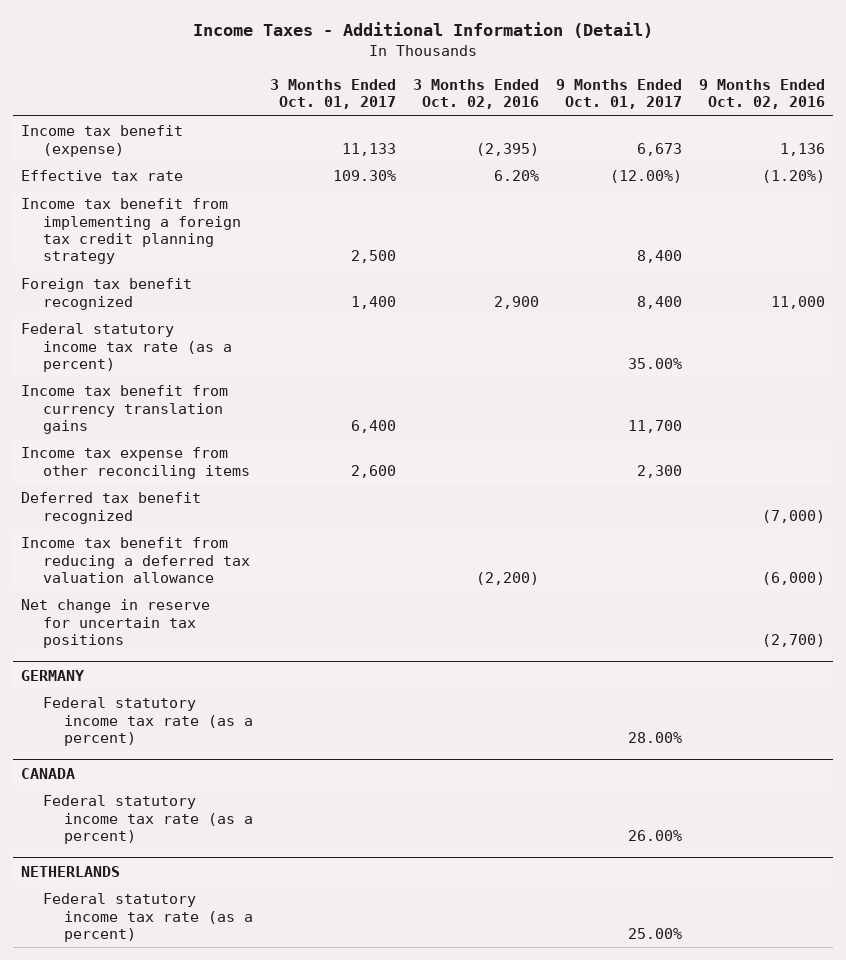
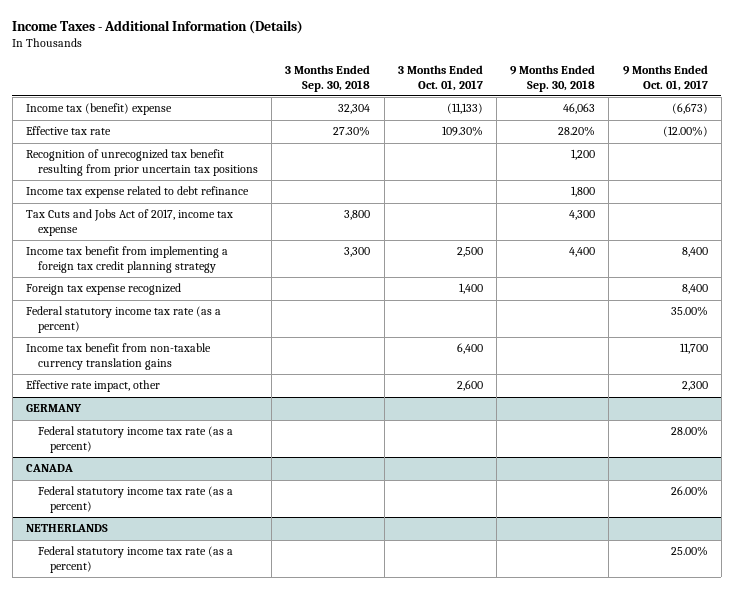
- Income Taxes - Additional Information (Detail)
+ Income Taxes - Additional Information (Details)
- | 3 Months Ended Oct. 01, 2017 | 3 Months Ended Oct. 02, 2016 | 9 Months Ended Oct. 01, 2017 | 9 Months Ended Oct. 02, 2016
+ | 3 Months Ended Sep. 30, 2018 | 3 Months Ended Oct. 01, 2017 | 9 Months Ended Sep. 30, 2018 | 9 Months Ended Oct. 01, 2017
- Income tax benefit (expense) | 11,133 | (2,395) | 6,673 | 1,136
+ Income tax (benefit) expense | 32,304 | (11,133) | 46,063 | (6,673)
+ Recognition of unrecognized tax benefit resulting from prior uncertain tax positions | | | 1,200 |
+ Income tax expense related to debt refinance | | | 1,800 |
+ Tax Cuts and Jobs Act of 2017, income tax expense | 3,800 | | 4,300 |
- Foreign tax benefit recognized | 1,400 | 2,900 | 8,400 | 11,000
+ Foreign tax expense recognized | | 1,400 | | 8,400
- Income tax benefit from currency translation gains | 6,400 | | 11,700 |
- Income tax expense from other reconciling items | 2,600 | | 2,300 |
- Deferred tax benefit recognized | | | | (7,000)
- Income tax benefit from reducing a deferred tax valuation allowance | | (2,200) | | (6,000)
- Net change in reserve for uncertain tax positions | | | | (2,700)
+ Income tax benefit from non-taxable currency translation gains | | 6,400 | | 11,700
+ Effective rate impact, other | | 2,600 | | 2,300

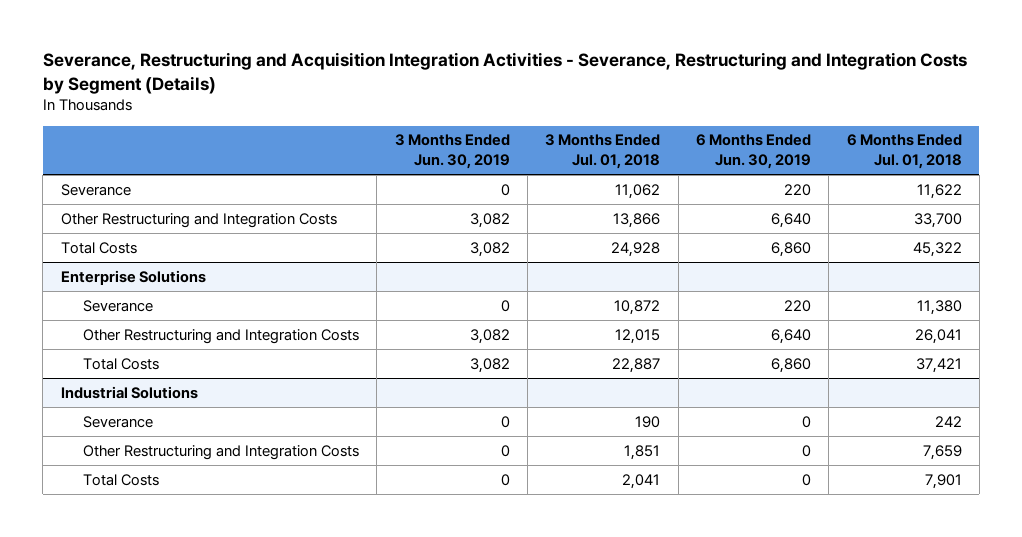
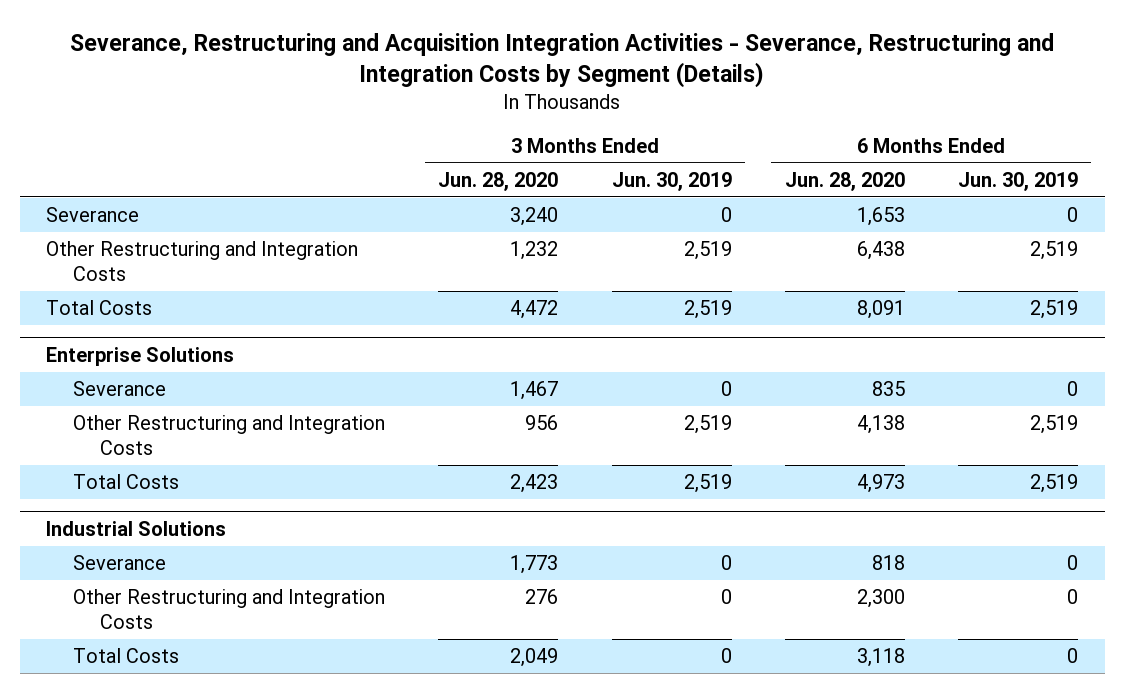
- | 3 Months Ended Jun. 30, 2019 | 3 Months Ended Jul. 01, 2018 | 6 Months Ended Jun. 30, 2019 | 6 Months Ended Jul. 01, 2018
+ | 3 Months Ended Jun. 28, 2020 | 3 Months Ended Jun. 30, 2019 | 6 Months Ended Jun. 28, 2020 | 6 Months Ended Jun. 30, 2019
- Severance | 0 | 11,062 | 220 | 11,622
- Other Restructuring and Integration Costs | 3,082 | 13,866 | 6,640 | 33,700
- Total Costs | 3,082 | 24,928 | 6,860 | 45,322
+ Severance | 3,240 | 0 | 1,653 | 0
+ Other Restructuring and Integration Costs | 1,232 | 2,519 | 6,438 | 2,519
+ Total Costs | 4,472 | 2,519 | 8,091 | 2,519
@ Enterprise Solutions
- Severance | 0 | 10,872 | 220 | 11,380
- Other Restructuring and Integration Costs | 3,082 | 12,015 | 6,640 | 26,041
- Total Costs | 3,082 | 22,887 | 6,860 | 37,421
+ Severance | 1,467 | 0 | 835 | 0
+ Other Restructuring and Integration Costs | 956 | 2,519 | 4,138 | 2,519
+ Total Costs | 2,423 | 2,519 | 4,973 | 2,519

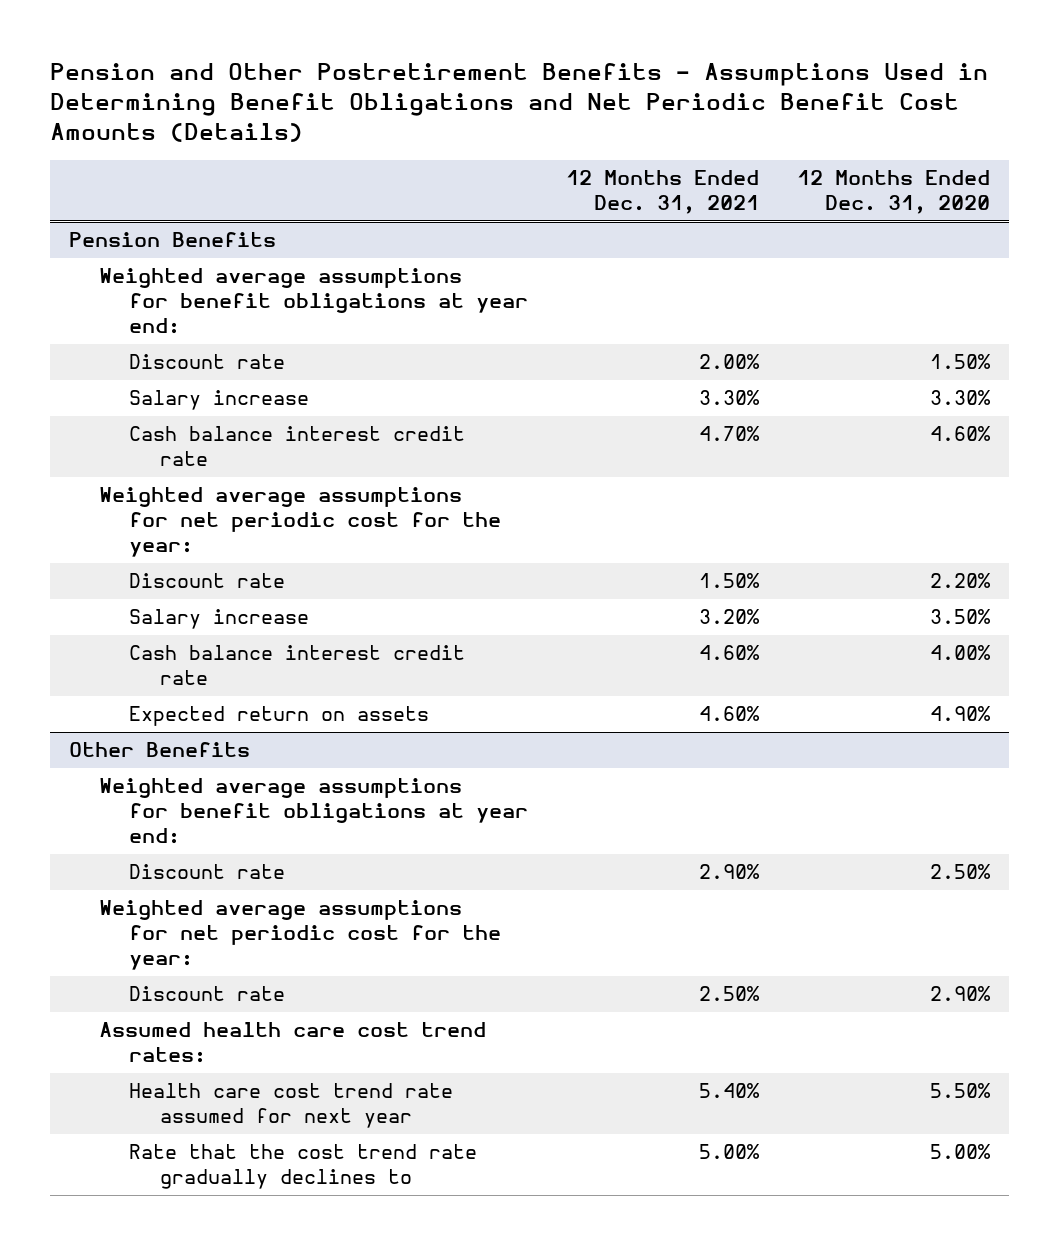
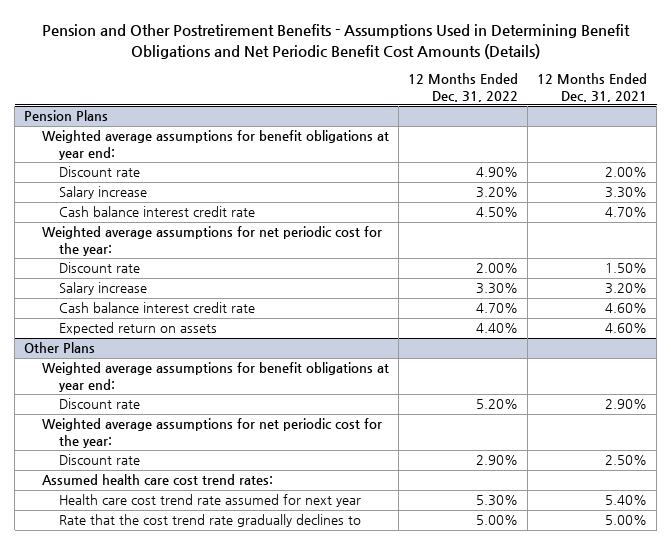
- | 12 Months Ended Dec. 31, 2021 | 12 Months Ended Dec. 31, 2020
+ | 12 Months Ended Dec. 31, 2022 | 12 Months Ended Dec. 31, 2021
- Pension Benefits
+ Pension Plans
- Other Benefits
+ Other Plans

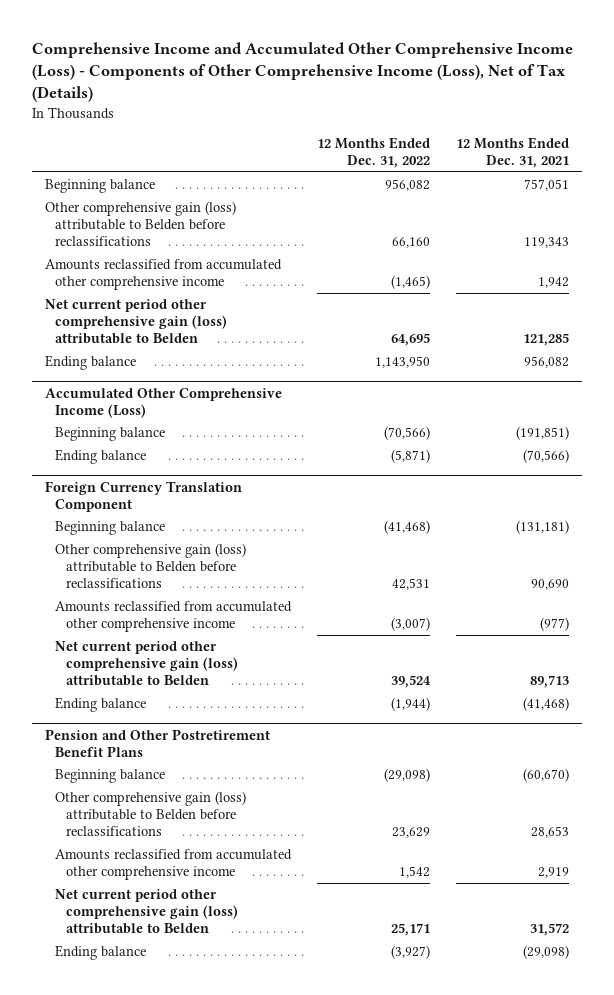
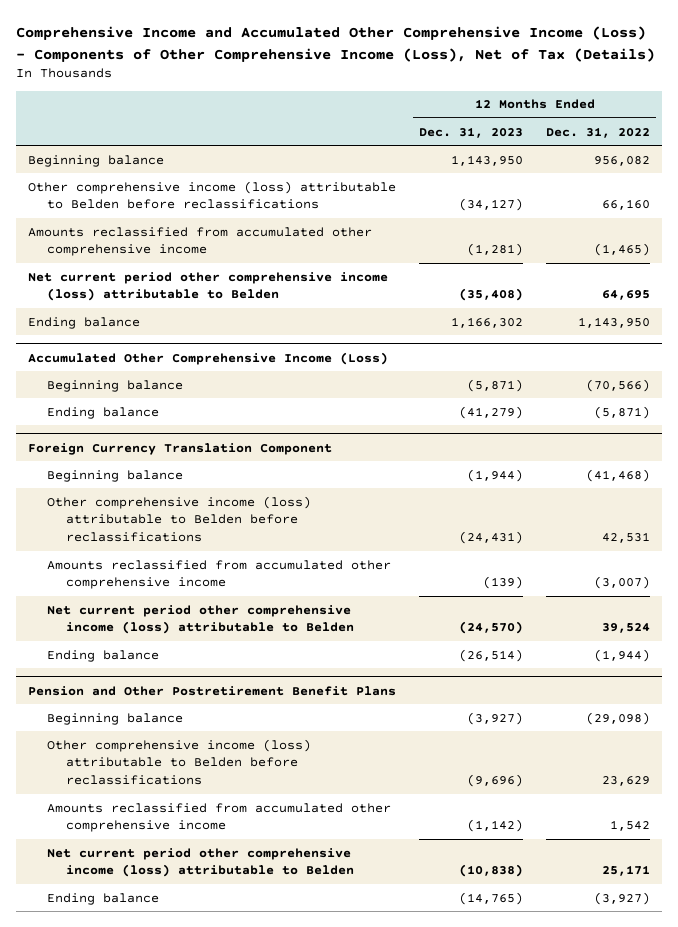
- | 12 Months Ended Dec. 31, 2022 | 12 Months Ended Dec. 31, 2021
+ | 12 Months Ended Dec. 31, 2023 | 12 Months Ended Dec. 31, 2022
- Other comprehensive gain (loss) attributable to Belden before reclassifications | 66,160 | 119,343
+ Other comprehensive income (loss) attributable to Belden before reclassifications | (34,127) | 66,160
- Net current period other comprehensive gain (loss) attributable to Belden | 64,695 | 121,285
+ Net current period other comprehensive income (loss) attributable to Belden | (35,408) | 64,695
@ Foreign Currency Translation Component
- Other comprehensive gain (loss) attributable to Belden before reclassifications | 42,531 | 90,690
+ Other comprehensive income (loss) attributable to Belden before reclassifications | (24,431) | 42,531
- Net current period other comprehensive gain (loss) attributable to Belden | 39,524 | 89,713
+ Net current period other comprehensive income (loss) attributable to Belden | (24,570) | 39,524
@ Pension and Other Postretirement Benefit Plans
- Other comprehensive gain (loss) attributable to Belden before reclassifications | 23,629 | 28,653
+ Other comprehensive income (loss) attributable to Belden before reclassifications | (9,696) | 23,629
- Net current period other comprehensive gain (loss) attributable to Belden | 25,171 | 31,572
+ Net current period other comprehensive income (loss) attributable to Belden | (10,838) | 25,171

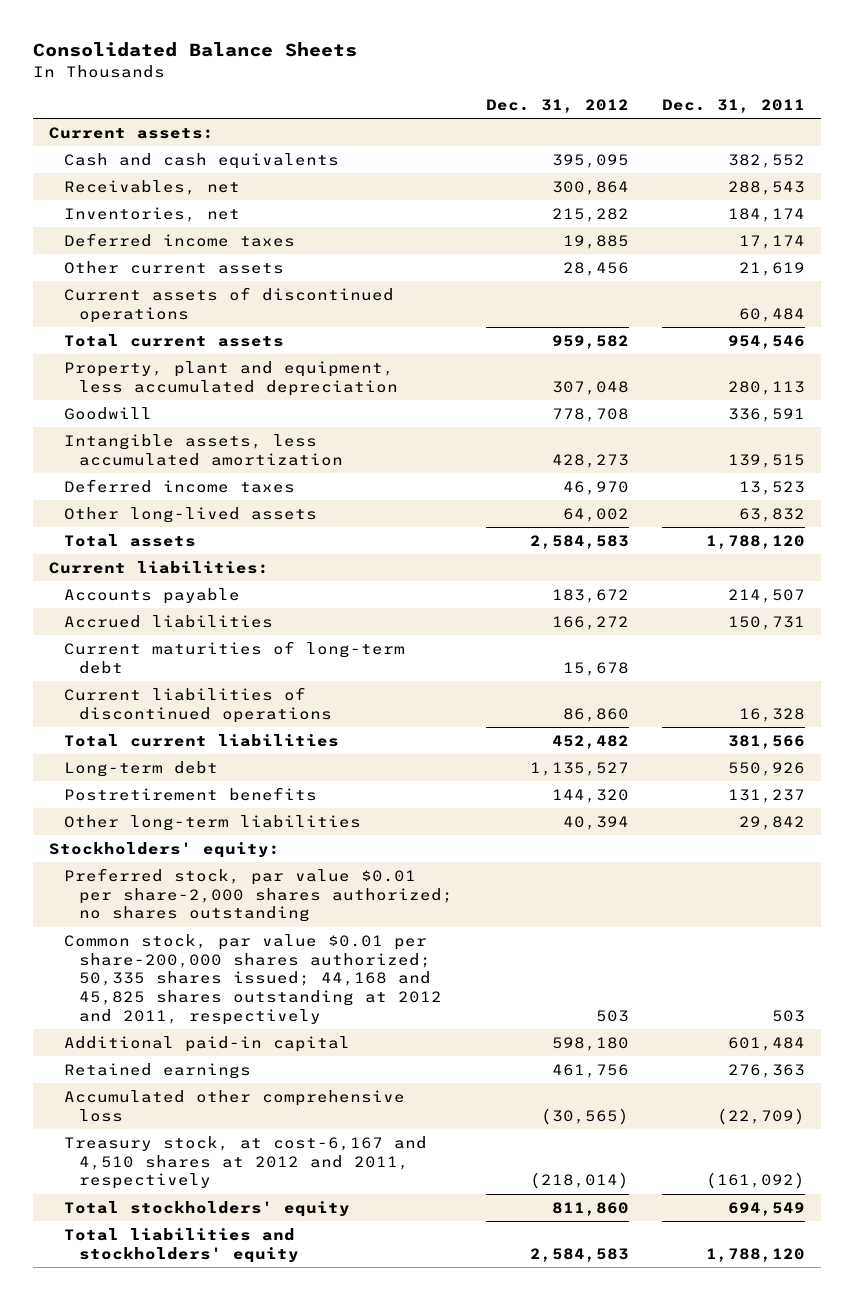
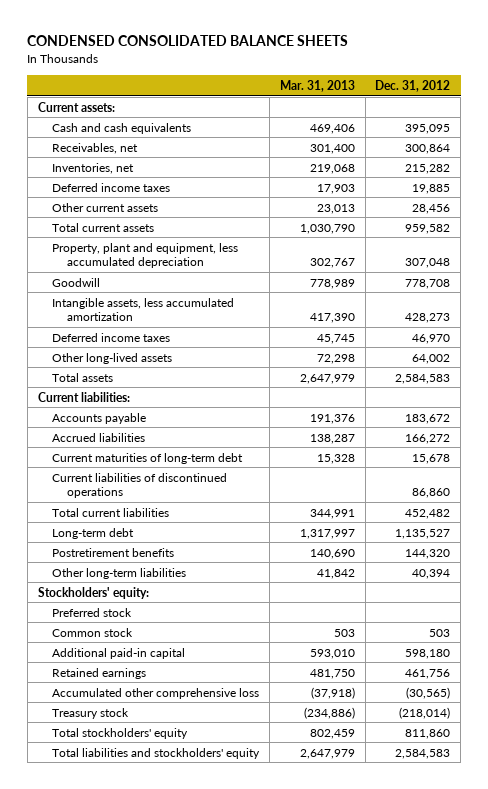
- Consolidated Balance Sheets
+ CONDENSED CONSOLIDATED BALANCE SHEETS
- | Dec. 31, 2012 | Dec. 31, 2011
+ | Mar. 31, 2013 | Dec. 31, 2012
- Current assets of discontinued operations | | 60,484
- Preferred stock, par value $0.01 per share-2,000 shares authorized; no shares outstanding
- Common stock, par value $0.01 per share-200,000 shares authorized; 50,335 shares issued; 44,168 and 45,825 shares outstanding at 2012 and 2011, respectively | 503 | 503
+ Preferred stock
+ Common stock | 503 | 503
- Treasury stock, at cost-6,167 and 4,510 shares at 2012 and 2011, respectively | (218,014) | (161,092)
+ Treasury stock | (234,886) | (218,014)

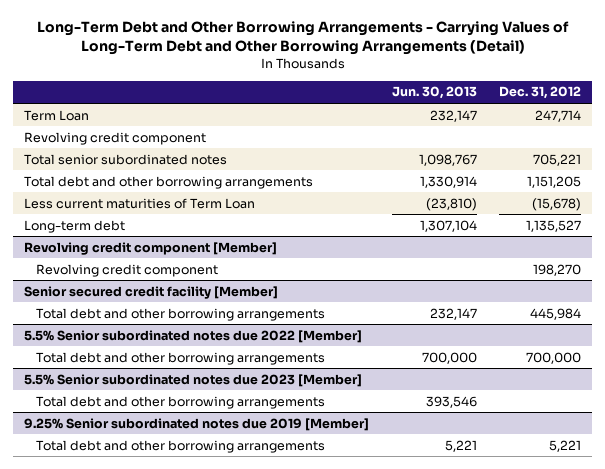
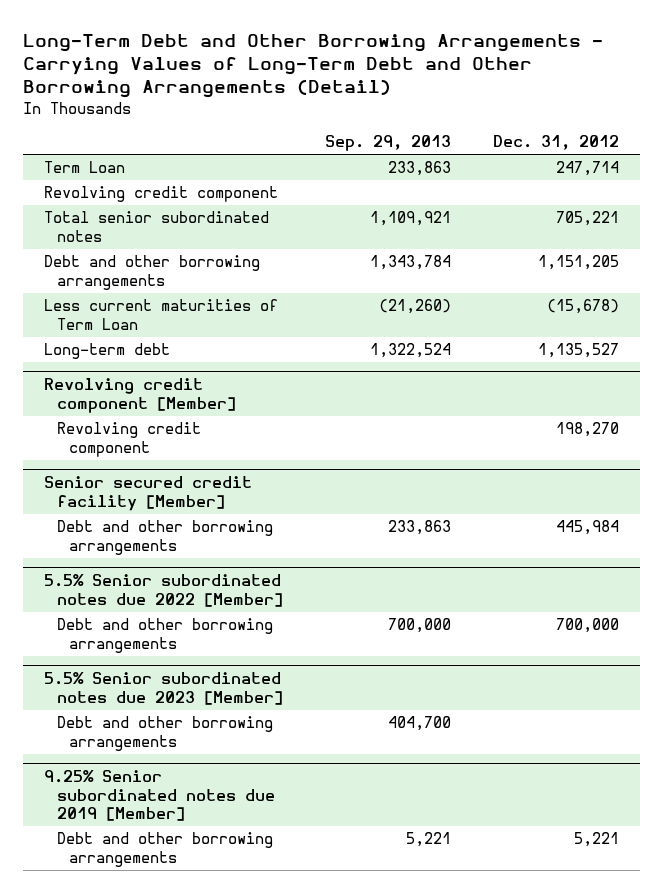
- | Jun. 30, 2013 | Dec. 31, 2012
+ | Sep. 29, 2013 | Dec. 31, 2012
- Total debt and other borrowing arrangements | 1,330,914 | 1,151,205
+ Debt and other borrowing arrangements | 1,343,784 | 1,151,205
@ Senior secured credit facility [Member]
- Total debt and other borrowing arrangements | 232,147 | 445,984
+ Debt and other borrowing arrangements | 233,863 | 445,984
@ 5.5% Senior subordinated notes due 2022 [Member]
- Total debt and other borrowing arrangements | 700,000 | 700,000
+ Debt and other borrowing arrangements | 700,000 | 700,000
@ 5.5% Senior subordinated notes due 2023 [Member]
- Total debt and other borrowing arrangements | 393,546 |
+ Debt and other borrowing arrangements | 404,700 |
@ 9.25% Senior subordinated notes due 2019 [Member]
- Total debt and other borrowing arrangements | 5,221 | 5,221
+ Debt and other borrowing arrangements | 5,221 | 5,221

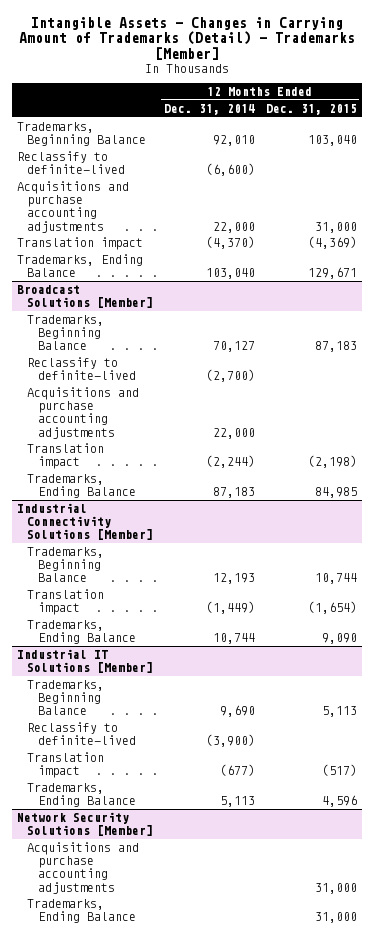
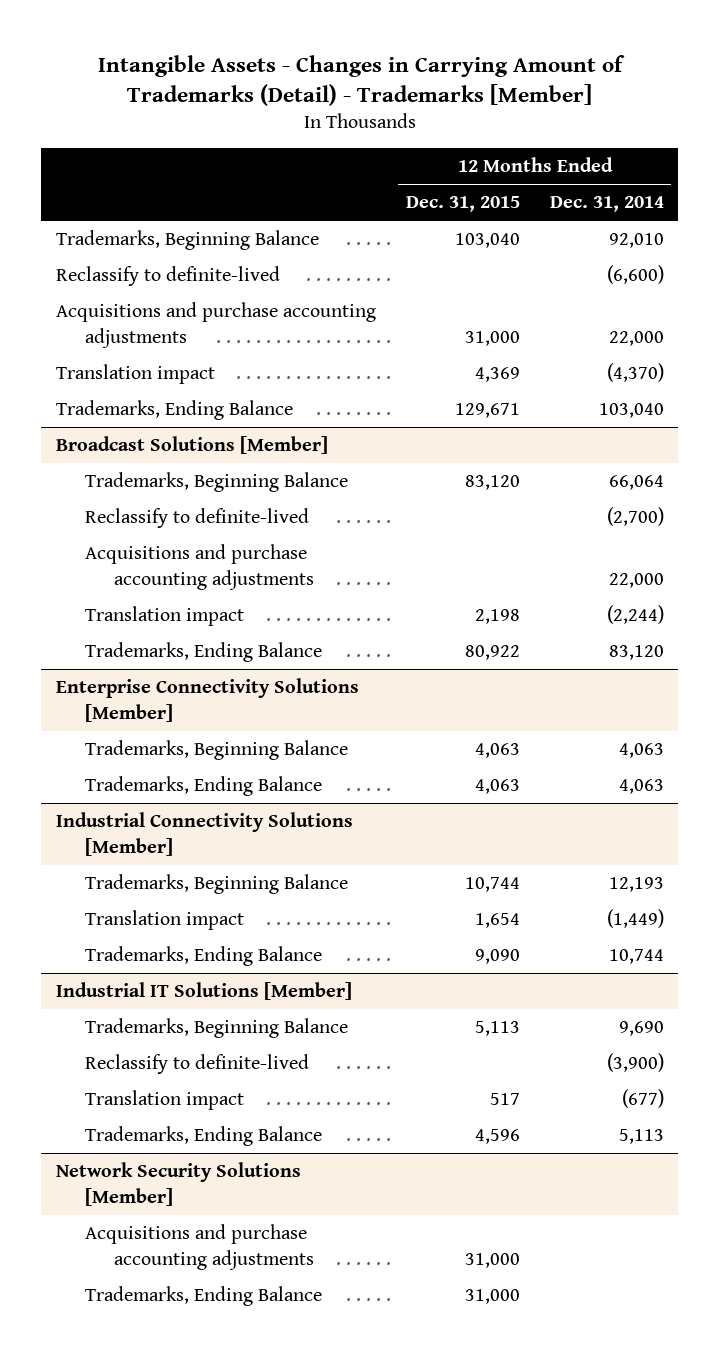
- | 12 Months Ended Dec. 31, 2014 | 12 Months Ended Dec. 31, 2015
+ | 12 Months Ended Dec. 31, 2015 | 12 Months Ended Dec. 31, 2014
- Translation impact | (4,370) | (4,369)
+ Translation impact | 4,369 | (4,370)
@ Broadcast Solutions [Member]
- Trademarks, Beginning Balance | 70,127 | 87,183
+ Trademarks, Beginning Balance | 83,120 | 66,064
- Translation impact | (2,244) | (2,198)
- Trademarks, Ending Balance | 87,183 | 84,985
+ Translation impact | 2,198 | (2,244)
+ Trademarks, Ending Balance | 80,922 | 83,120
+ Enterprise Connectivity Solutions [Member]
+ Trademarks, Beginning Balance | 4,063 | 4,063
+ Trademarks, Ending Balance | 4,063 | 4,063
@ Industrial Connectivity Solutions [Member]
- Translation impact | (1,449) | (1,654)
+ Translation impact | 1,654 | (1,449)
@ Industrial IT Solutions [Member]
- Translation impact | (677) | (517)
+ Translation impact | 517 | (677)

